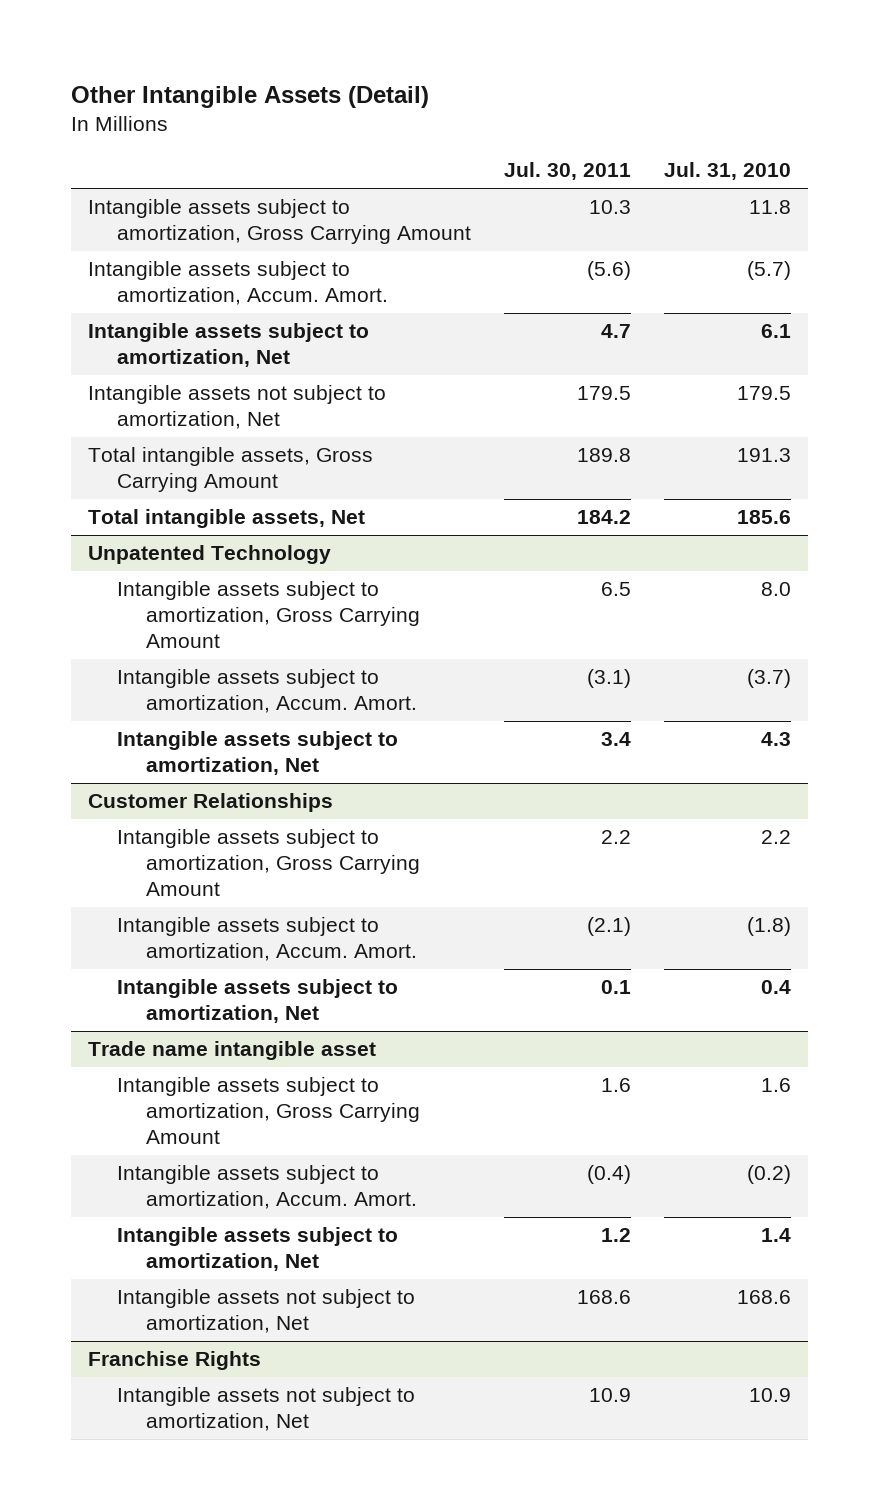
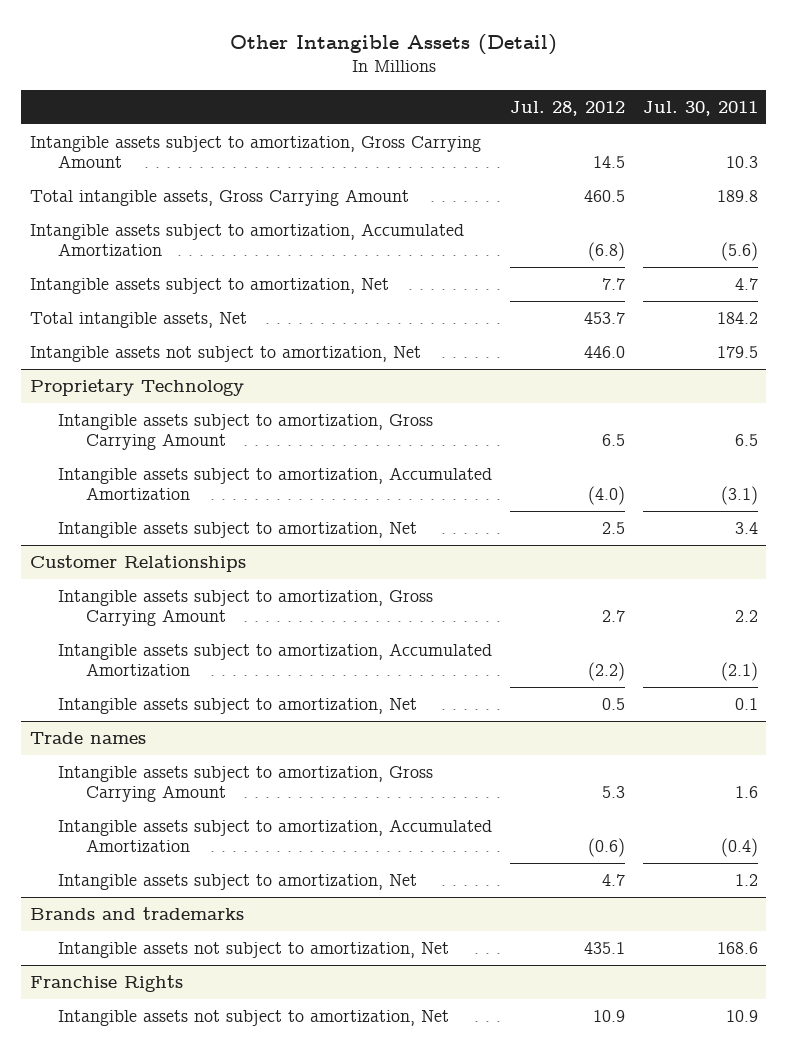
- | Jul. 30, 2011 | Jul. 31, 2010
+ | Jul. 28, 2012 | Jul. 30, 2011
- Intangible assets subject to amortization, Accum. Amort. | (5.6) | (5.7)
+ Intangible assets subject to amortization, Accumulated Amortization | (6.8) | (5.6)
moved down: Intangible assets subject to amortization, Net | 7.7 | 4.7
- Unpatented Technology
moved down: Intangible assets not subject to amortization, Net | 446.0 | 179.5
+ Proprietary Technology
- Intangible assets subject to amortization, Accum. Amort. | (3.1) | (3.7)
+ Intangible assets subject to amortization, Accumulated Amortization | (4.0) | (3.1)
@ Customer Relationships
- Intangible assets subject to amortization, Accum. Amort. | (2.1) | (1.8)
+ Intangible assets subject to amortization, Accumulated Amortization | (2.2) | (2.1)
- Trade name intangible asset
+ Trade names
- Intangible assets subject to amortization, Accum. Amort. | (0.4) | (0.2)
+ Intangible assets subject to amortization, Accumulated Amortization | (0.6) | (0.4)
+ Brands and trademarks

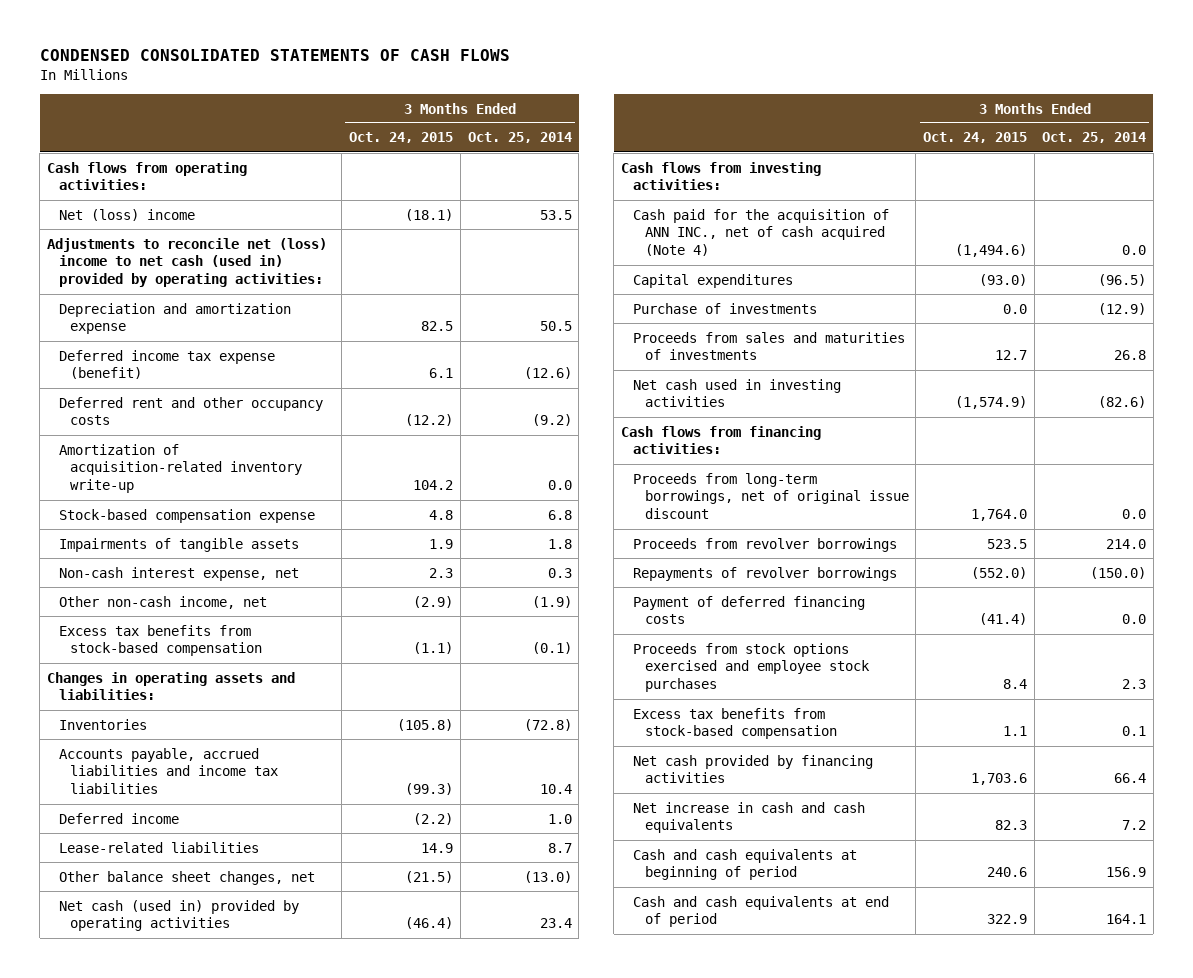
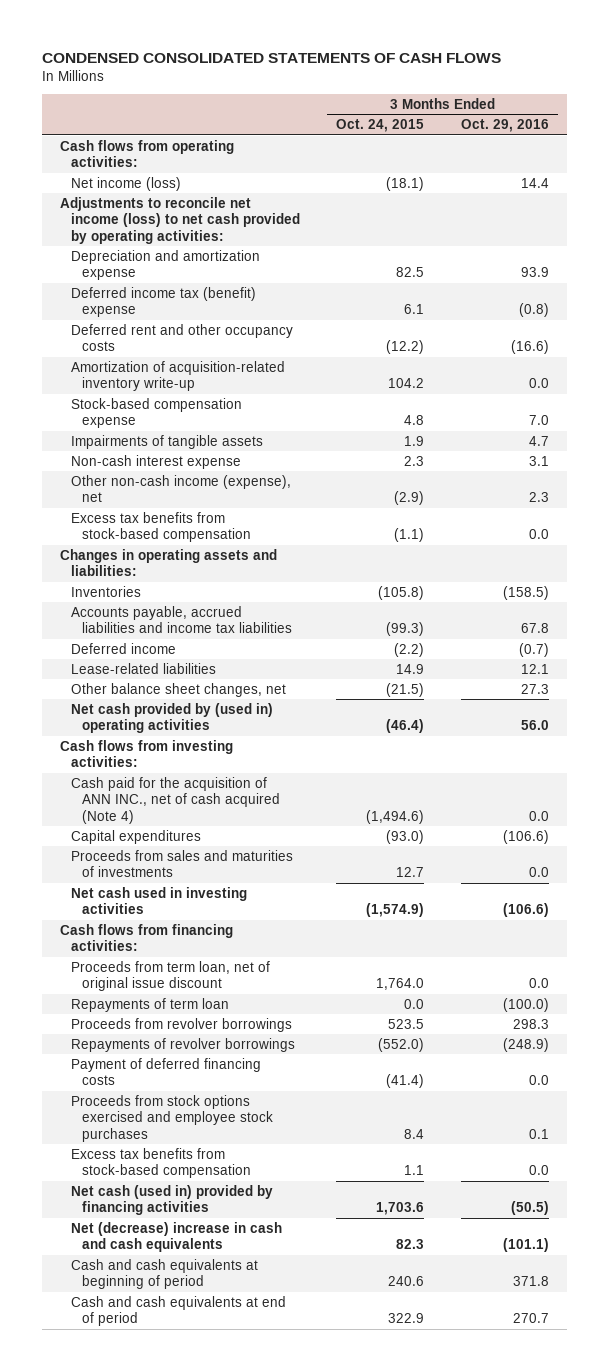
- | 3 Months Ended Oct. 24, 2015 | 3 Months Ended Oct. 25, 2014
+ | 3 Months Ended Oct. 24, 2015 | 3 Months Ended Oct. 29, 2016
- Net (loss) income | (18.1) | 53.5
- Adjustments to reconcile net (loss) income to net cash (used in) provided by operating activities:
+ Net income (loss) | (18.1) | 14.4
+ Adjustments to reconcile net income (loss) to net cash provided by operating activities:
- Deferred income tax expense (benefit) | 6.1 | (12.6)
+ Deferred income tax (benefit) expense | 6.1 | (0.8)
- Non-cash interest expense, net | 2.3 | 0.3
- Other non-cash income, net | (2.9) | (1.9)
+ Non-cash interest expense | 2.3 | 3.1
+ Other non-cash income (expense), net | (2.9) | 2.3
- Net cash (used in) provided by operating activities | (46.4) | 23.4
+ Net cash provided by (used in) operating activities | (46.4) | 56.0
- Purchase of investments | 0.0 | (12.9)
- Proceeds from long-term borrowings, net of original issue discount | 1,764.0 | 0.0
+ Proceeds from term loan, net of original issue discount | 1,764.0 | 0.0
+ Repayments of term loan | 0.0 | (100.0)
- Net cash provided by financing activities | 1,703.6 | 66.4
- Net increase in cash and cash equivalents | 82.3 | 7.2
+ Net cash (used in) provided by financing activities | 1,703.6 | (50.5)
+ Net (decrease) increase in cash and cash equivalents | 82.3 | (101.1)

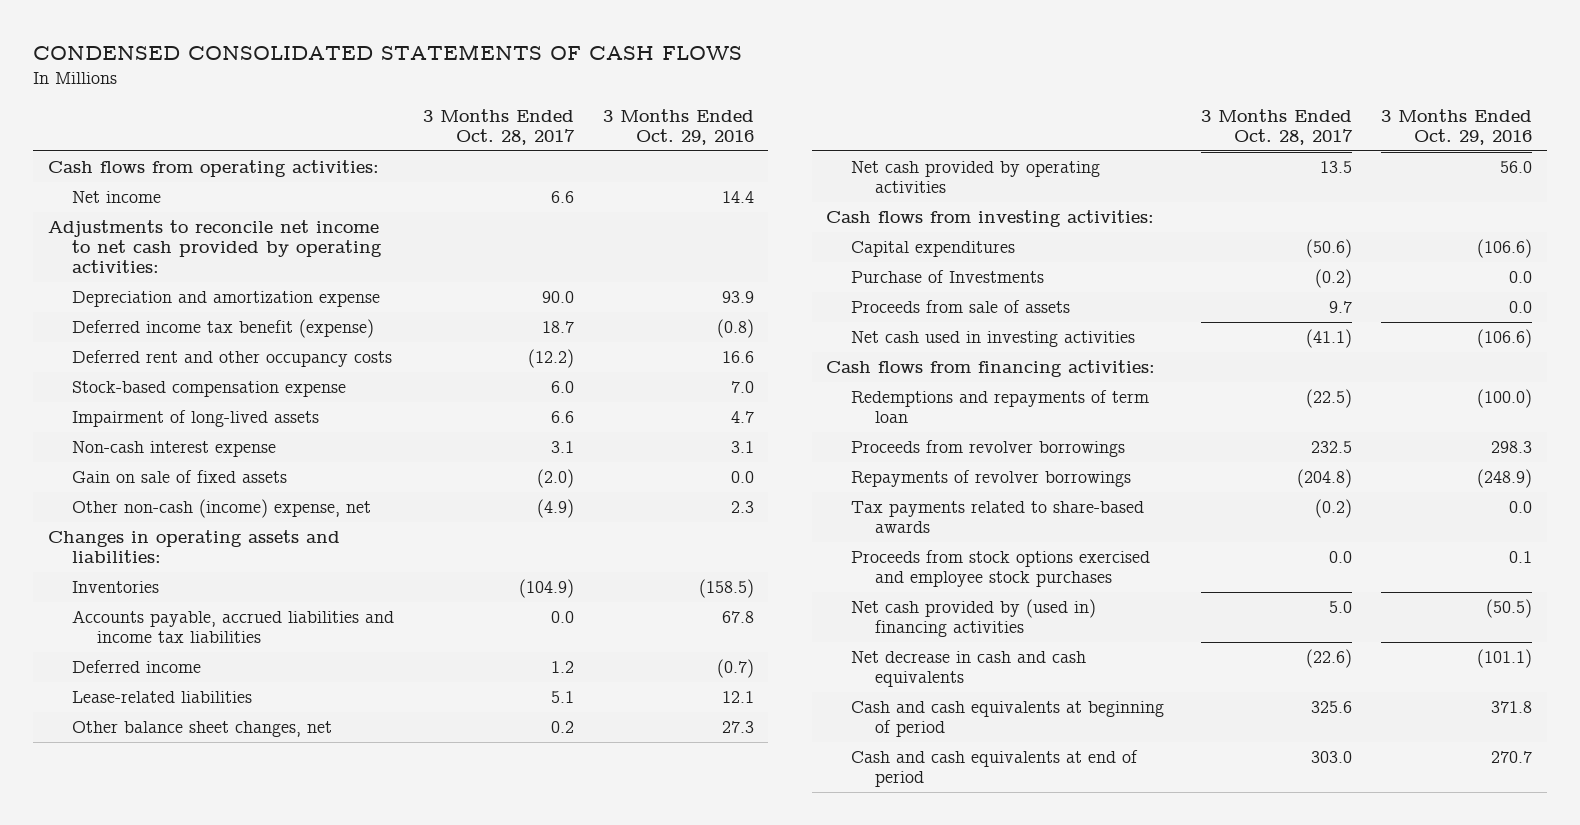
- | 3 Months Ended Oct. 24, 2015 | 3 Months Ended Oct. 29, 2016
+ | 3 Months Ended Oct. 28, 2017 | 3 Months Ended Oct. 29, 2016
- Net income (loss) | (18.1) | 14.4
- Adjustments to reconcile net income (loss) to net cash provided by operating activities:
+ Net income | 6.6 | 14.4
+ Adjustments to reconcile net income to net cash provided by operating activities:
- Deferred income tax (benefit) expense | 6.1 | (0.8)
- Deferred rent and other occupancy costs | (12.2) | (16.6)
- Amortization of acquisition-related inventory write-up | 104.2 | 0.0
+ Deferred income tax benefit (expense) | 18.7 | (0.8)
+ Deferred rent and other occupancy costs | (12.2) | 16.6
- Impairments of tangible assets | 1.9 | 4.7
+ Impairment of long-lived assets | 6.6 | 4.7
- Other non-cash income (expense), net | (2.9) | 2.3
- Excess tax benefits from stock-based compensation | (1.1) | 0.0
+ Gain on sale of fixed assets | (2.0) | 0.0
+ Other non-cash (income) expense, net | (4.9) | 2.3
- Net cash provided by (used in) operating activities | (46.4) | 56.0
+ Net cash provided by operating activities | 13.5 | 56.0
- Cash paid for the acquisition of ANN INC., net of cash acquired (Note 4) | (1,494.6) | 0.0
- Proceeds from sales and maturities of investments | 12.7 | 0.0
+ Purchase of Investments | (0.2) | 0.0
+ Proceeds from sale of assets | 9.7 | 0.0
- Proceeds from term loan, net of original issue discount | 1,764.0 | 0.0
- Repayments of term loan | 0.0 | (100.0)
+ Redemptions and repayments of term loan | (22.5) | (100.0)
- Payment of deferred financing costs | (41.4) | 0.0
+ Tax payments related to share-based awards | (0.2) | 0.0
- Excess tax benefits from stock-based compensation | 1.1 | 0.0
- Net cash (used in) provided by financing activities | 1,703.6 | (50.5)
- Net (decrease) increase in cash and cash equivalents | 82.3 | (101.1)
+ Net cash provided by (used in) financing activities | 5.0 | (50.5)
+ Net decrease in cash and cash equivalents | (22.6) | (101.1)

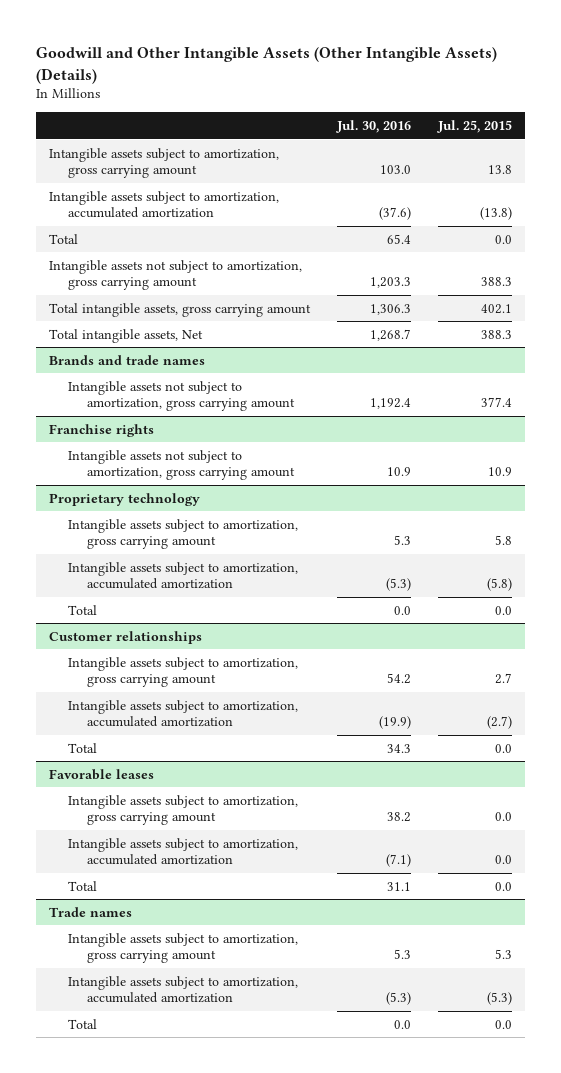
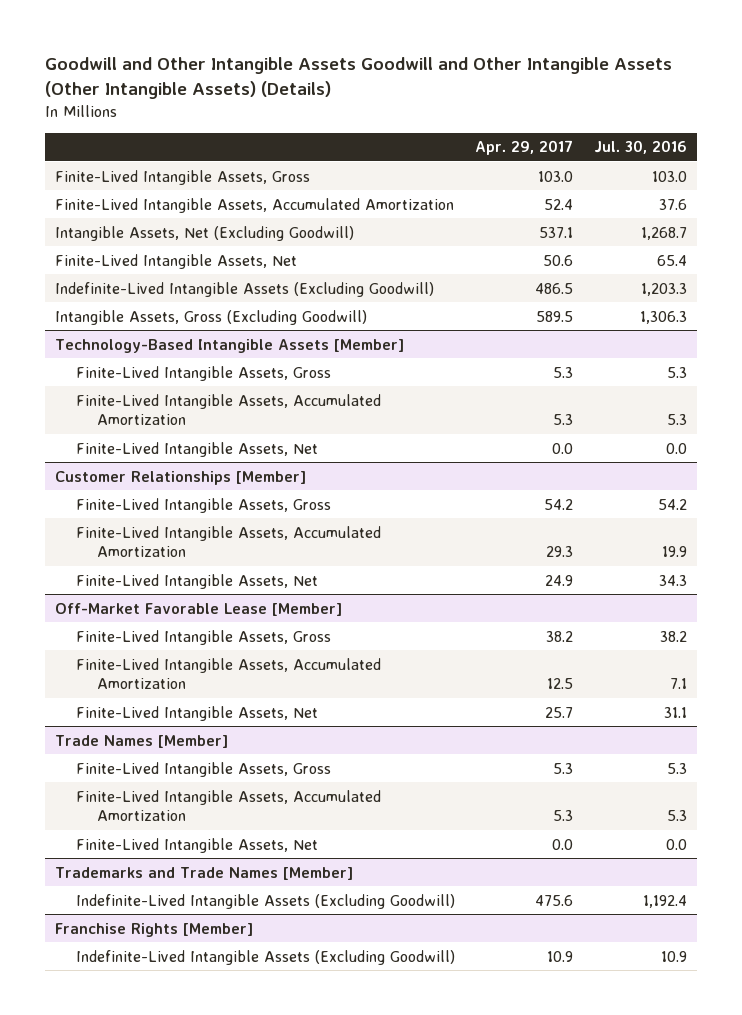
- Goodwill and Other Intangible Assets (Other Intangible Assets) (Details)
+ Goodwill and Other Intangible Assets Goodwill and Other Intangible Assets (Other Intangible Assets) (Details)
- | Jul. 30, 2016 | Jul. 25, 2015
+ | Apr. 29, 2017 | Jul. 30, 2016
- Intangible assets subject to amortization, gross carrying amount | 103.0 | 13.8
- Intangible assets subject to amortization, accumulated amortization | (37.6) | (13.8)
- Total | 65.4 | 0.0
- Intangible assets not subject to amortization, gross carrying amount | 1,203.3 | 388.3
- Total intangible assets, gross carrying amount | 1,306.3 | 402.1
- Total intangible assets, Net | 1,268.7 | 388.3
- Brands and trade names
- Intangible assets not subject to amortization, gross carrying amount | 1,192.4 | 377.4
- Franchise rights
- Intangible assets not subject to amortization, gross carrying amount | 10.9 | 10.9
- Proprietary technology
- Intangible assets subject to amortization, gross carrying amount | 5.3 | 5.8
- Intangible assets subject to amortization, accumulated amortization | (5.3) | (5.8)
- Total | 0.0 | 0.0
- Customer relationships
- Intangible assets subject to amortization, gross carrying amount | 54.2 | 2.7
- Intangible assets subject to amortization, accumulated amortization | (19.9) | (2.7)
- Total | 34.3 | 0.0
- Favorable leases
- Intangible assets subject to amortization, gross carrying amount | 38.2 | 0.0
- Intangible assets subject to amortization, accumulated amortization | (7.1) | 0.0
- Total | 31.1 | 0.0
- Trade names
- Intangible assets subject to amortization, gross carrying amount | 5.3 | 5.3
- Intangible assets subject to amortization, accumulated amortization | (5.3) | (5.3)
- Total | 0.0 | 0.0
+ Finite-Lived Intangible Assets, Gross | 103.0 | 103.0
+ Finite-Lived Intangible Assets, Accumulated Amortization | 52.4 | 37.6
+ Intangible Assets, Net (Excluding Goodwill) | 537.1 | 1,268.7
+ Finite-Lived Intangible Assets, Net | 50.6 | 65.4
+ Indefinite-Lived Intangible Assets (Excluding Goodwill) | 486.5 | 1,203.3
+ Intangible Assets, Gross (Excluding Goodwill) | 589.5 | 1,306.3
+ Technology-Based Intangible Assets [Member]
+ Finite-Lived Intangible Assets, Gross | 5.3 | 5.3
+ Finite-Lived Intangible Assets, Accumulated Amortization | 5.3 | 5.3
+ Finite-Lived Intangible Assets, Net | 0.0 | 0.0
+ Customer Relationships [Member]
+ Finite-Lived Intangible Assets, Gross | 54.2 | 54.2
+ Finite-Lived Intangible Assets, Accumulated Amortization | 29.3 | 19.9
+ Finite-Lived Intangible Assets, Net | 24.9 | 34.3
+ Off-Market Favorable Lease [Member]
+ Finite-Lived Intangible Assets, Gross | 38.2 | 38.2
+ Finite-Lived Intangible Assets, Accumulated Amortization | 12.5 | 7.1
+ Finite-Lived Intangible Assets, Net | 25.7 | 31.1
+ Trade Names [Member]
+ Finite-Lived Intangible Assets, Gross | 5.3 | 5.3
+ Finite-Lived Intangible Assets, Accumulated Amortization | 5.3 | 5.3
+ Finite-Lived Intangible Assets, Net | 0.0 | 0.0
+ Trademarks and Trade Names [Member]
+ Indefinite-Lived Intangible Assets (Excluding Goodwill) | 475.6 | 1,192.4
+ Franchise Rights [Member]
+ Indefinite-Lived Intangible Assets (Excluding Goodwill) | 10.9 | 10.9

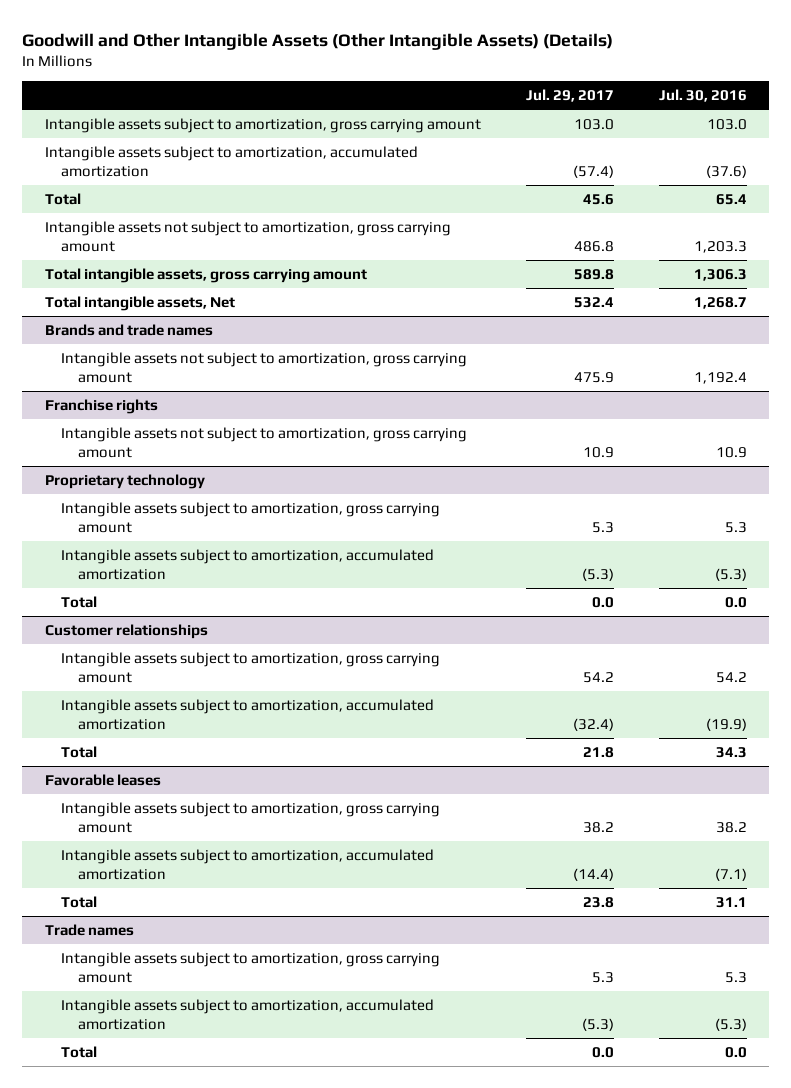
- Goodwill and Other Intangible Assets Goodwill and Other Intangible Assets (Other Intangible Assets) (Details)
+ Goodwill and Other Intangible Assets (Other Intangible Assets) (Details)
- | Apr. 29, 2017 | Jul. 30, 2016
+ | Jul. 29, 2017 | Jul. 30, 2016
- Finite-Lived Intangible Assets, Gross | 103.0 | 103.0
- Finite-Lived Intangible Assets, Accumulated Amortization | 52.4 | 37.6
- Intangible Assets, Net (Excluding Goodwill) | 537.1 | 1,268.7
- Finite-Lived Intangible Assets, Net | 50.6 | 65.4
- Indefinite-Lived Intangible Assets (Excluding Goodwill) | 486.5 | 1,203.3
- Intangible Assets, Gross (Excluding Goodwill) | 589.5 | 1,306.3
- Technology-Based Intangible Assets [Member]
- Finite-Lived Intangible Assets, Gross | 5.3 | 5.3
- Finite-Lived Intangible Assets, Accumulated Amortization | 5.3 | 5.3
- Finite-Lived Intangible Assets, Net | 0.0 | 0.0
- Customer Relationships [Member]
- Finite-Lived Intangible Assets, Gross | 54.2 | 54.2
- Finite-Lived Intangible Assets, Accumulated Amortization | 29.3 | 19.9
- Finite-Lived Intangible Assets, Net | 24.9 | 34.3
- Off-Market Favorable Lease [Member]
- Finite-Lived Intangible Assets, Gross | 38.2 | 38.2
- Finite-Lived Intangible Assets, Accumulated Amortization | 12.5 | 7.1
- Finite-Lived Intangible Assets, Net | 25.7 | 31.1
- Trade Names [Member]
- Finite-Lived Intangible Assets, Gross | 5.3 | 5.3
- Finite-Lived Intangible Assets, Accumulated Amortization | 5.3 | 5.3
- Finite-Lived Intangible Assets, Net | 0.0 | 0.0
- Trademarks and Trade Names [Member]
- Indefinite-Lived Intangible Assets (Excluding Goodwill) | 475.6 | 1,192.4
- Franchise Rights [Member]
- Indefinite-Lived Intangible Assets (Excluding Goodwill) | 10.9 | 10.9
+ Intangible assets subject to amortization, gross carrying amount | 103.0 | 103.0
+ Intangible assets subject to amortization, accumulated amortization | (57.4) | (37.6)
+ Total | 45.6 | 65.4
+ Intangible assets not subject to amortization, gross carrying amount | 486.8 | 1,203.3
+ Total intangible assets, gross carrying amount | 589.8 | 1,306.3
+ Total intangible assets, Net | 532.4 | 1,268.7
+ Brands and trade names
+ Intangible assets not subject to amortization, gross carrying amount | 475.9 | 1,192.4
+ Franchise rights
+ Intangible assets not subject to amortization, gross carrying amount | 10.9 | 10.9
+ Proprietary technology
+ Intangible assets subject to amortization, gross carrying amount | 5.3 | 5.3
+ Intangible assets subject to amortization, accumulated amortization | (5.3) | (5.3)
+ Total | 0.0 | 0.0
+ Customer relationships
+ Intangible assets subject to amortization, gross carrying amount | 54.2 | 54.2
+ Intangible assets subject to amortization, accumulated amortization | (32.4) | (19.9)
+ Total | 21.8 | 34.3
+ Favorable leases
+ Intangible assets subject to amortization, gross carrying amount | 38.2 | 38.2
+ Intangible assets subject to amortization, accumulated amortization | (14.4) | (7.1)
+ Total | 23.8 | 31.1
+ Trade names
+ Intangible assets subject to amortization, gross carrying amount | 5.3 | 5.3
+ Intangible assets subject to amortization, accumulated amortization | (5.3) | (5.3)
+ Total | 0.0 | 0.0

